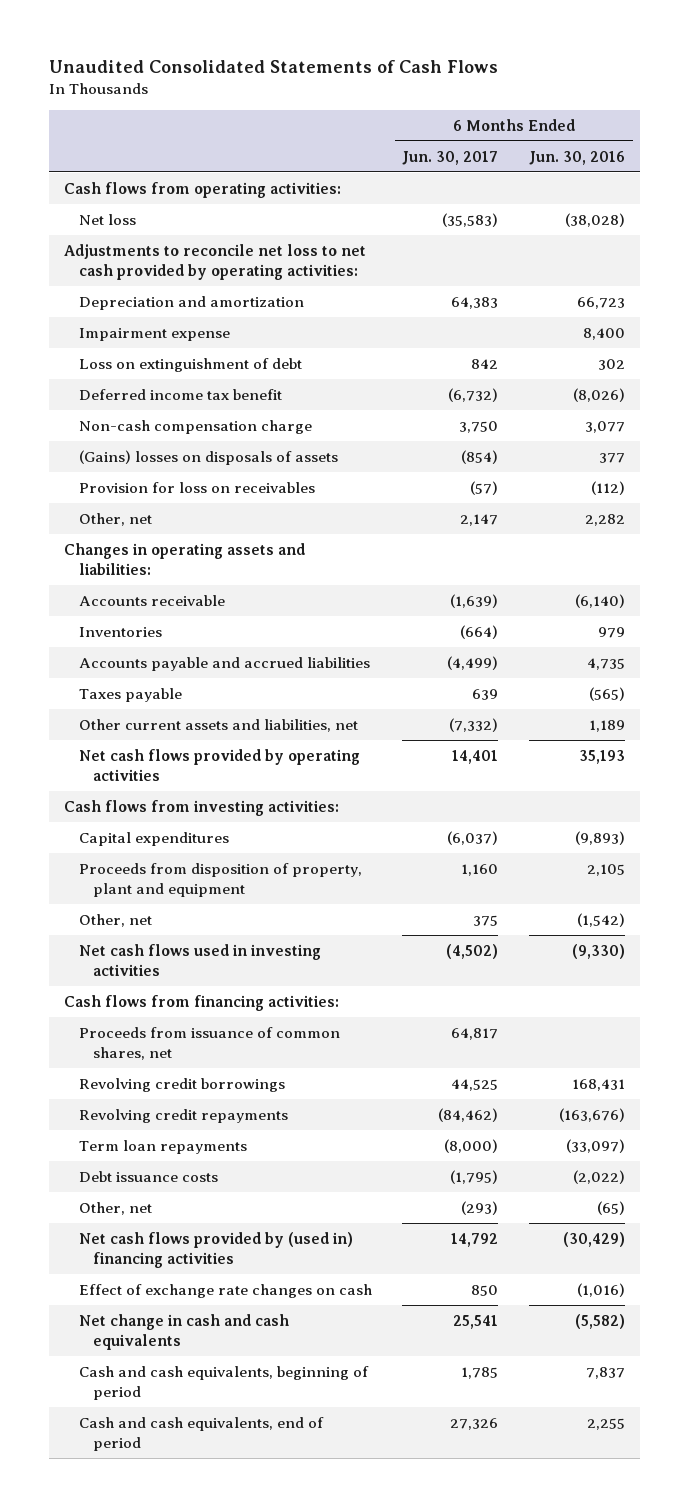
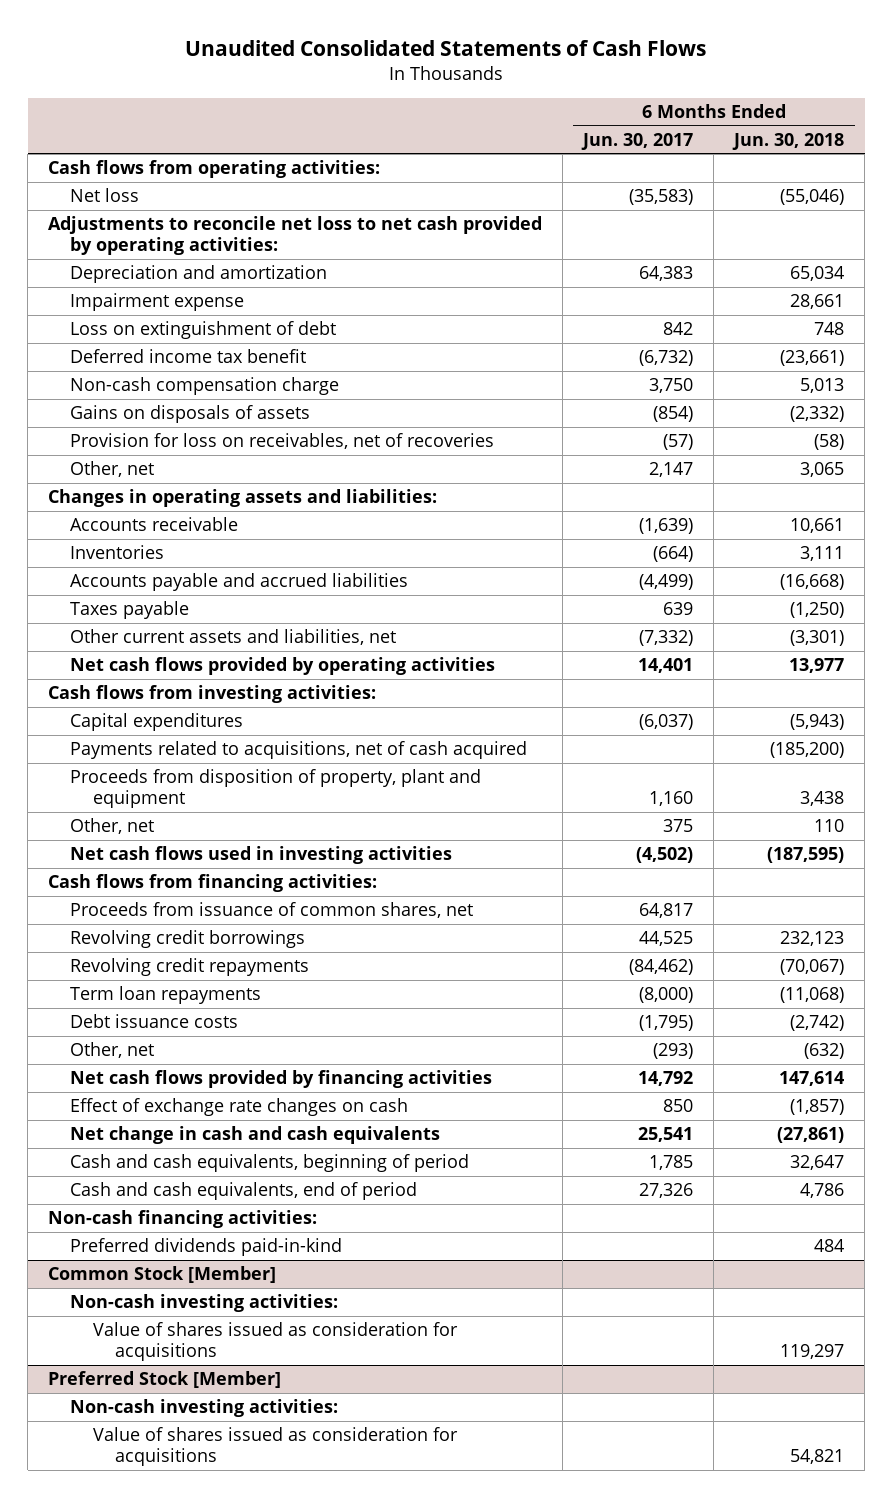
- | 6 Months Ended Jun. 30, 2017 | 6 Months Ended Jun. 30, 2016
+ | 6 Months Ended Jun. 30, 2017 | 6 Months Ended Jun. 30, 2018
- (Gains) losses on disposals of assets | (854) | 377
- Provision for loss on receivables | (57) | (112)
+ Gains on disposals of assets | (854) | (2,332)
+ Provision for loss on receivables, net of recoveries | (57) | (58)
+ Payments related to acquisitions, net of cash acquired | | (185,200)
- Net cash flows provided by (used in) financing activities | 14,792 | (30,429)
+ Net cash flows provided by financing activities | 14,792 | 147,614
+ Non-cash financing activities:
+ Preferred dividends paid-in-kind | | 484
+ Common Stock [Member]
+ Non-cash investing activities:
+ Value of shares issued as consideration for acquisitions | | 119,297
+ Preferred Stock [Member]
+ Non-cash investing activities:
+ Value of shares issued as consideration for acquisitions | | 54,821

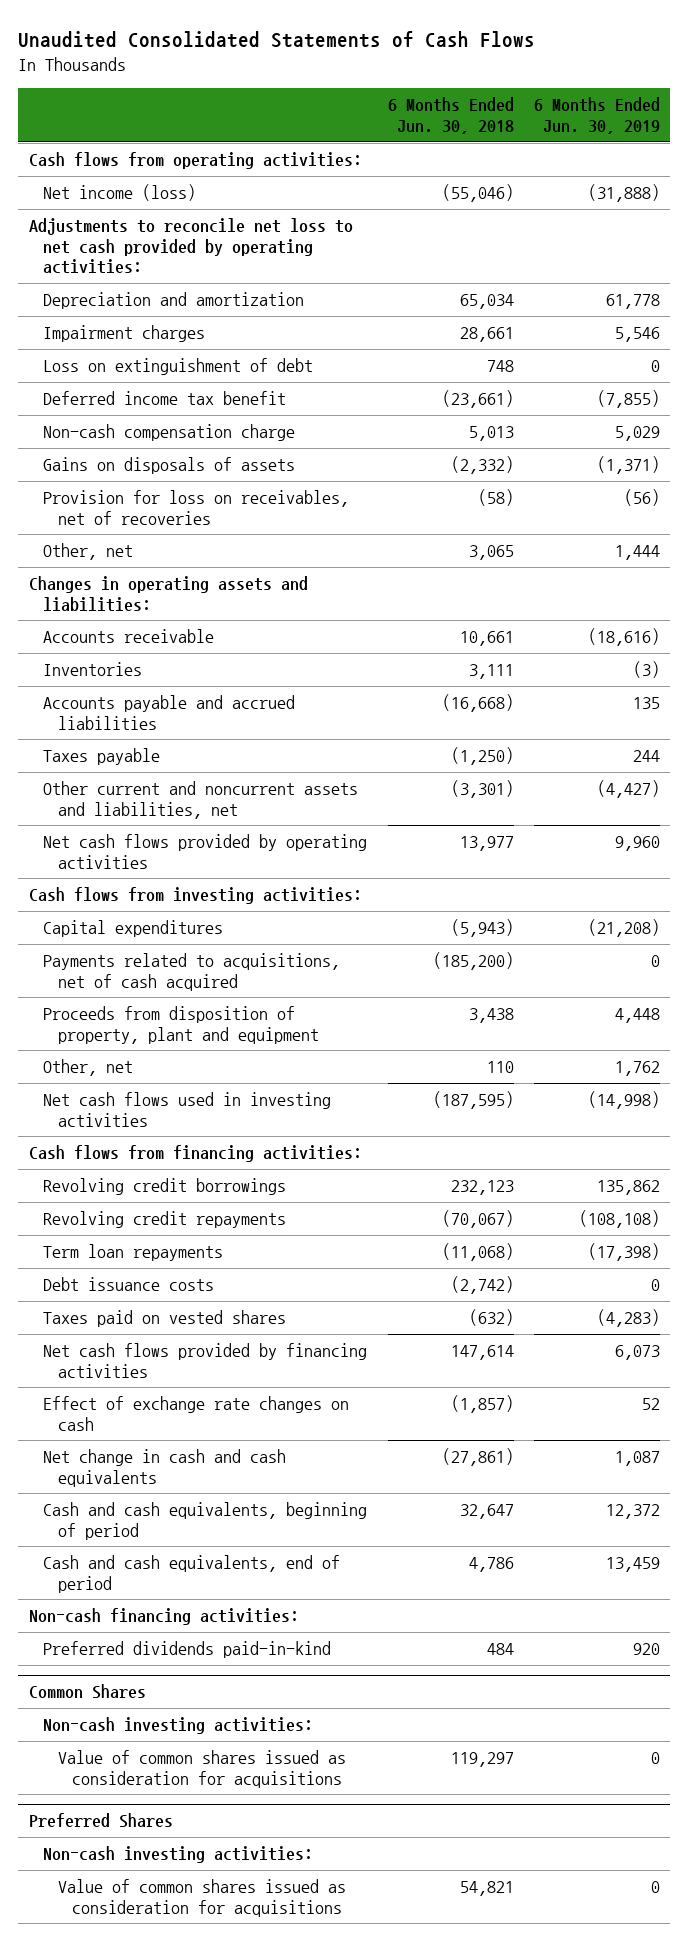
- | 6 Months Ended Jun. 30, 2017 | 6 Months Ended Jun. 30, 2018
+ | 6 Months Ended Jun. 30, 2018 | 6 Months Ended Jun. 30, 2019
- Net loss | (35,583) | (55,046)
+ Net income (loss) | (55,046) | (31,888)
- Impairment expense | | 28,661
+ Impairment charges | 28,661 | 5,546
- Other current assets and liabilities, net | (7,332) | (3,301)
+ Other current and noncurrent assets and liabilities, net | (3,301) | (4,427)
- Proceeds from issuance of common shares, net | 64,817 |
- Other, net | (293) | (632)
+ Taxes paid on vested shares | (632) | (4,283)
- Common Stock [Member]
+ Common Shares
- Value of shares issued as consideration for acquisitions | | 119,297
- Preferred Stock [Member]
+ Value of common shares issued as consideration for acquisitions | 119,297 | 0
+ Preferred Shares
- Value of shares issued as consideration for acquisitions | | 54,821
+ Value of common shares issued as consideration for acquisitions | 54,821 | 0

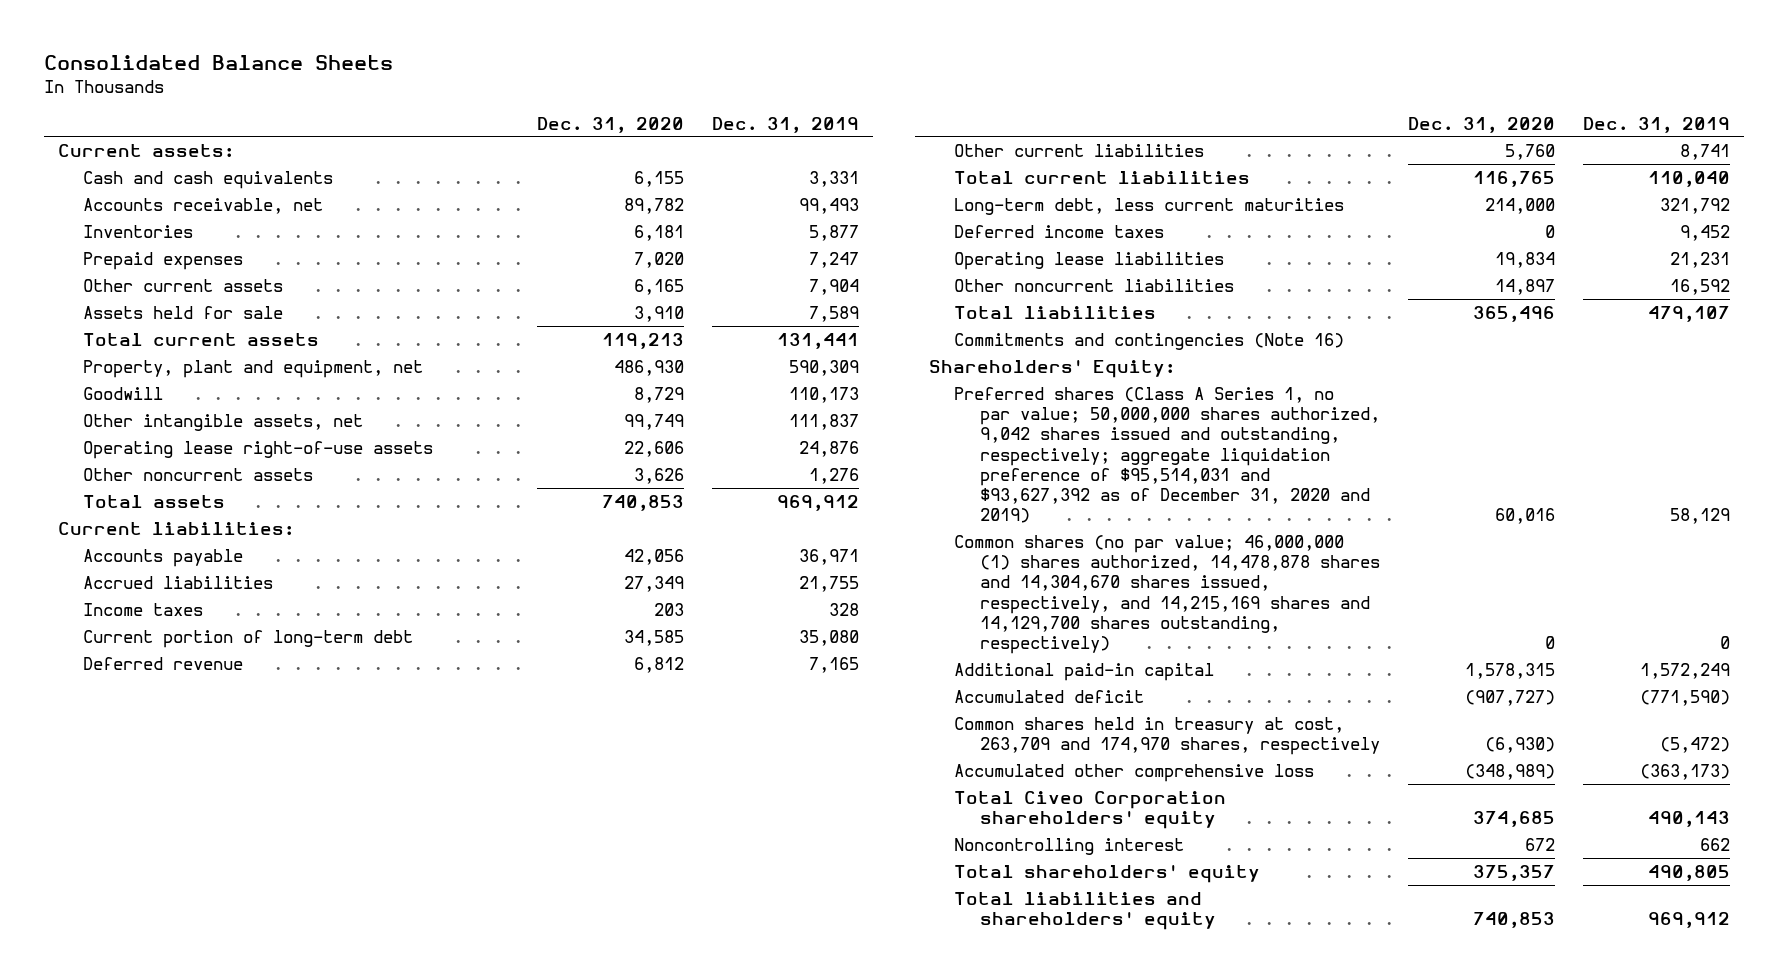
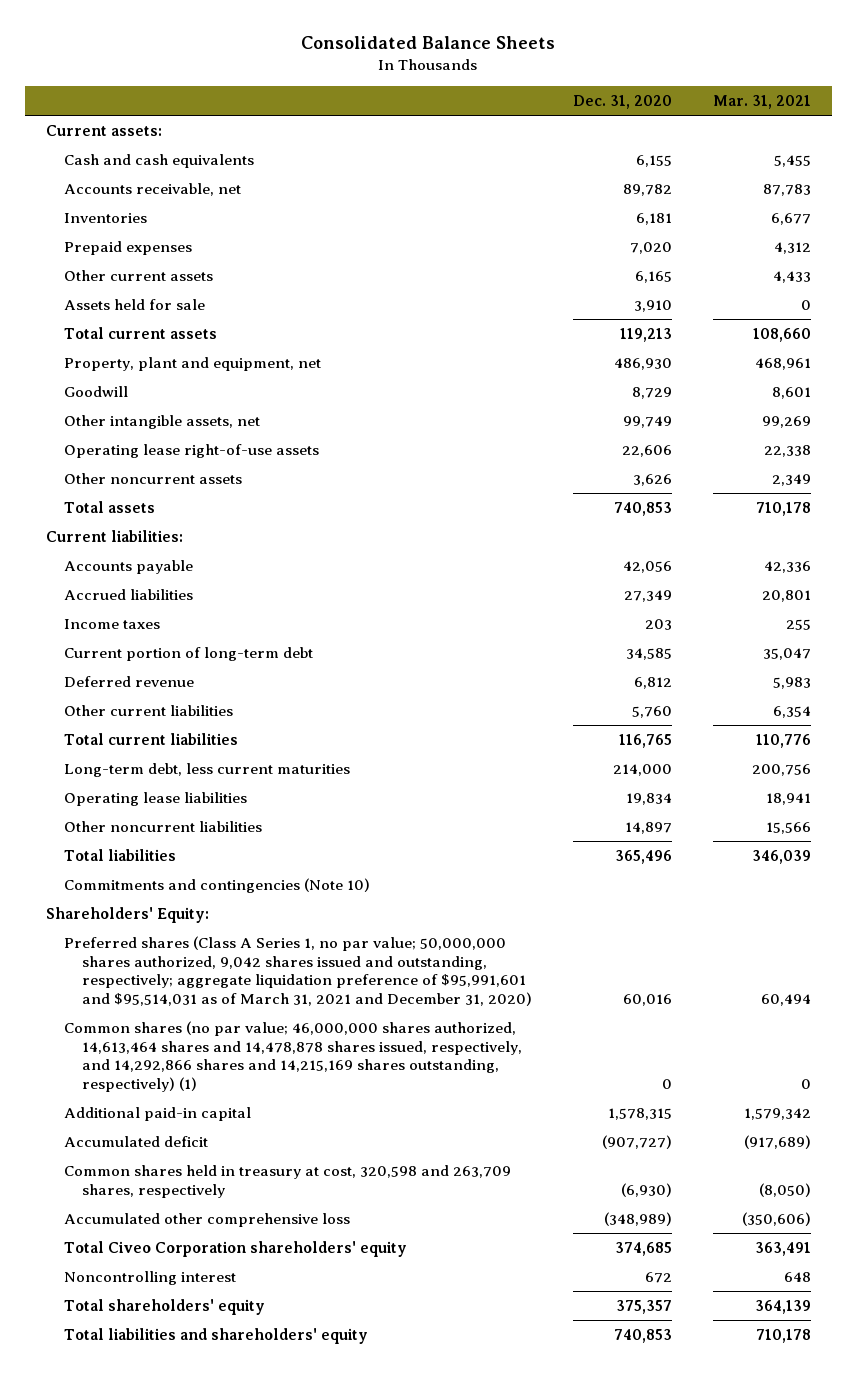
- | Dec. 31, 2020 | Dec. 31, 2019
+ | Dec. 31, 2020 | Mar. 31, 2021
- Deferred income taxes | 0 | 9,452
- Commitments and contingencies (Note 16)
+ Commitments and contingencies (Note 10)
- Preferred shares (Class A Series 1, no par value; 50,000,000 shares authorized, 9,042 shares issued and outstanding, respectively; aggregate liquidation preference of $95,514,031 and $93,627,392 as of December 31, 2020 and 2019) | 60,016 | 58,129
- Common shares (no par value; 46,000,000 (1) shares authorized, 14,478,878 shares and 14,304,670 shares issued, respectively, and 14,215,169 shares and 14,129,700 shares outstanding, respectively) | 0 | 0
+ Preferred shares (Class A Series 1, no par value; 50,000,000 shares authorized, 9,042 shares issued and outstanding, respectively; aggregate liquidation preference of $95,991,601 and $95,514,031 as of March 31, 2021 and December 31, 2020) | 60,016 | 60,494
+ Common shares (no par value; 46,000,000 shares authorized, 14,613,464 shares and 14,478,878 shares issued, respectively, and 14,292,866 shares and 14,215,169 shares outstanding, respectively) (1) | 0 | 0
- Common shares held in treasury at cost, 263,709 and 174,970 shares, respectively | (6,930) | (5,472)
+ Common shares held in treasury at cost, 320,598 and 263,709 shares, respectively | (6,930) | (8,050)

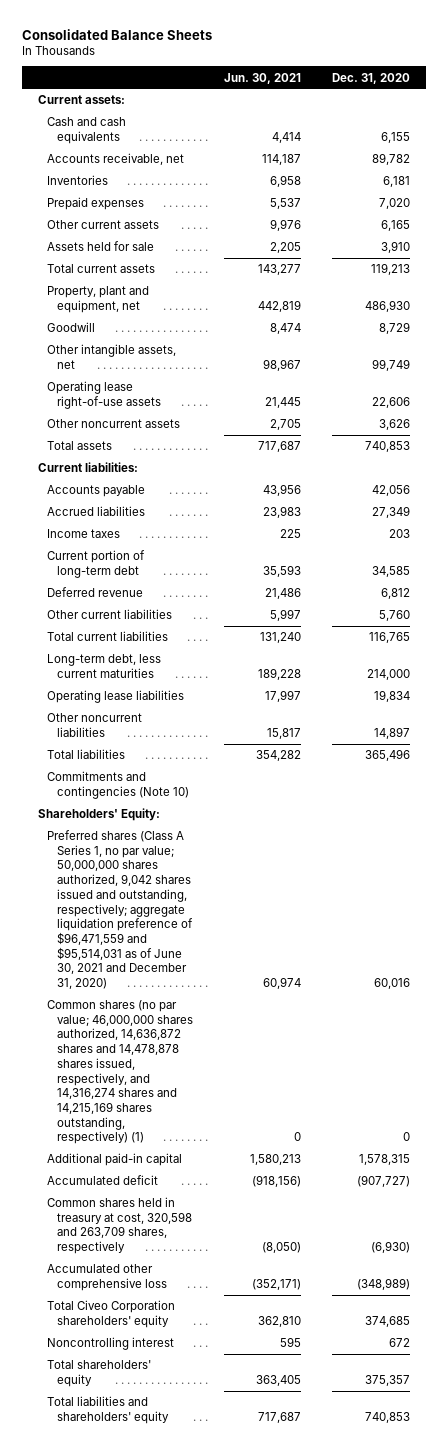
- | Dec. 31, 2020 | Mar. 31, 2021
+ | Jun. 30, 2021 | Dec. 31, 2020
- Preferred shares (Class A Series 1, no par value; 50,000,000 shares authorized, 9,042 shares issued and outstanding, respectively; aggregate liquidation preference of $95,991,601 and $95,514,031 as of March 31, 2021 and December 31, 2020) | 60,016 | 60,494
- Common shares (no par value; 46,000,000 shares authorized, 14,613,464 shares and 14,478,878 shares issued, respectively, and 14,292,866 shares and 14,215,169 shares outstanding, respectively) (1) | 0 | 0
+ Preferred shares (Class A Series 1, no par value; 50,000,000 shares authorized, 9,042 shares issued and outstanding, respectively; aggregate liquidation preference of $96,471,559 and $95,514,031 as of June 30, 2021 and December 31, 2020) | 60,974 | 60,016
+ Common shares (no par value; 46,000,000 shares authorized, 14,636,872 shares and 14,478,878 shares issued, respectively, and 14,316,274 shares and 14,215,169 shares outstanding, respectively) (1) | 0 | 0

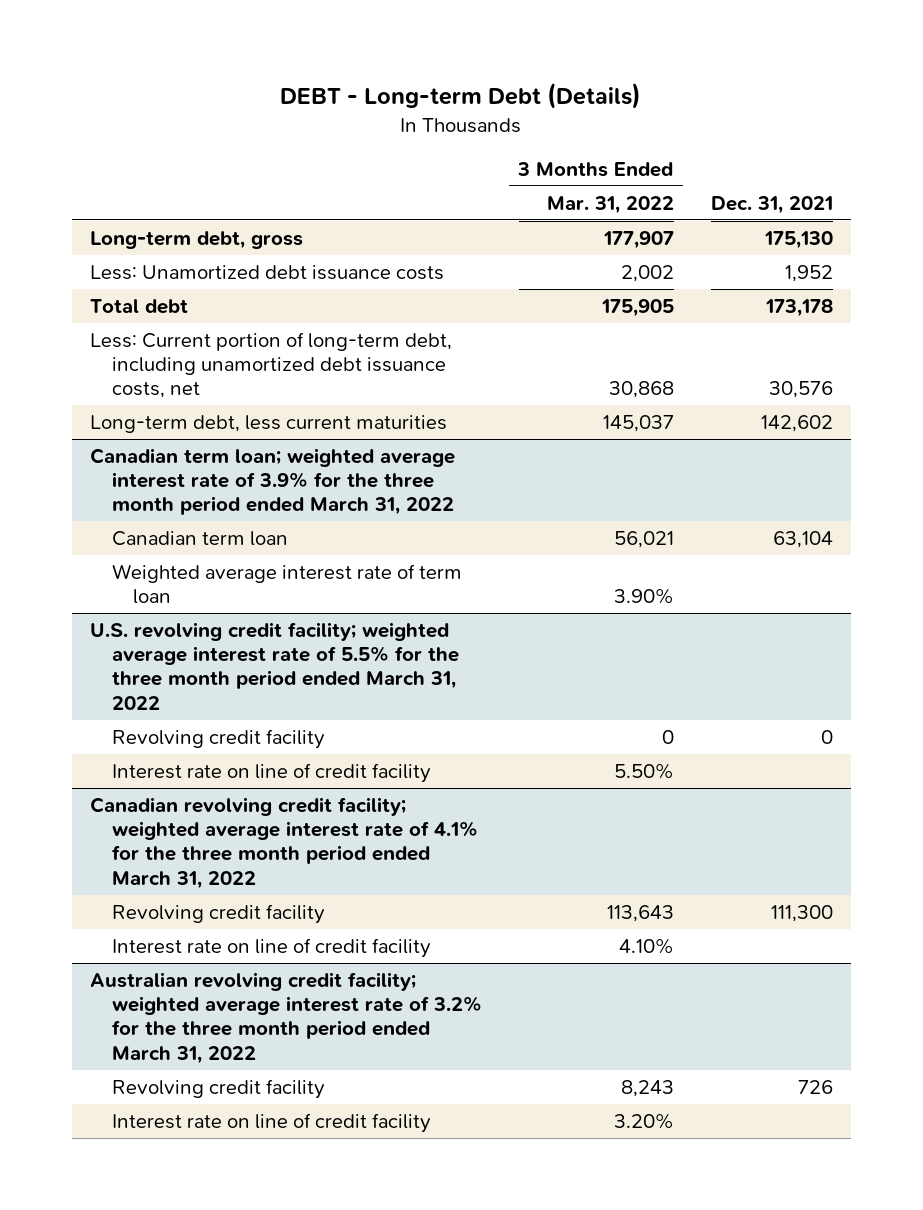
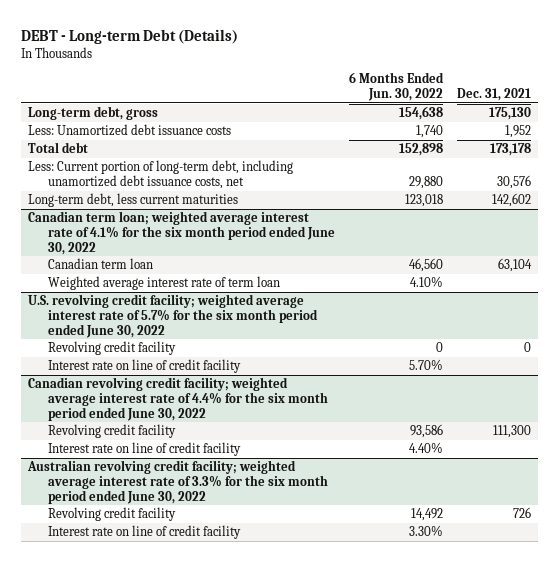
- | 3 Months Ended Mar. 31, 2022 | Dec. 31, 2021
+ | 6 Months Ended Jun. 30, 2022 | Dec. 31, 2021
- Canadian term loan; weighted average interest rate of 3.9% for the three month period ended March 31, 2022
+ Canadian term loan; weighted average interest rate of 4.1% for the six month period ended June 30, 2022
- U.S. revolving credit facility; weighted average interest rate of 5.5% for the three month period ended March 31, 2022
+ U.S. revolving credit facility; weighted average interest rate of 5.7% for the six month period ended June 30, 2022
- Canadian revolving credit facility; weighted average interest rate of 4.1% for the three month period ended March 31, 2022
+ Canadian revolving credit facility; weighted average interest rate of 4.4% for the six month period ended June 30, 2022
- Australian revolving credit facility; weighted average interest rate of 3.2% for the three month period ended March 31, 2022
+ Australian revolving credit facility; weighted average interest rate of 3.3% for the six month period ended June 30, 2022

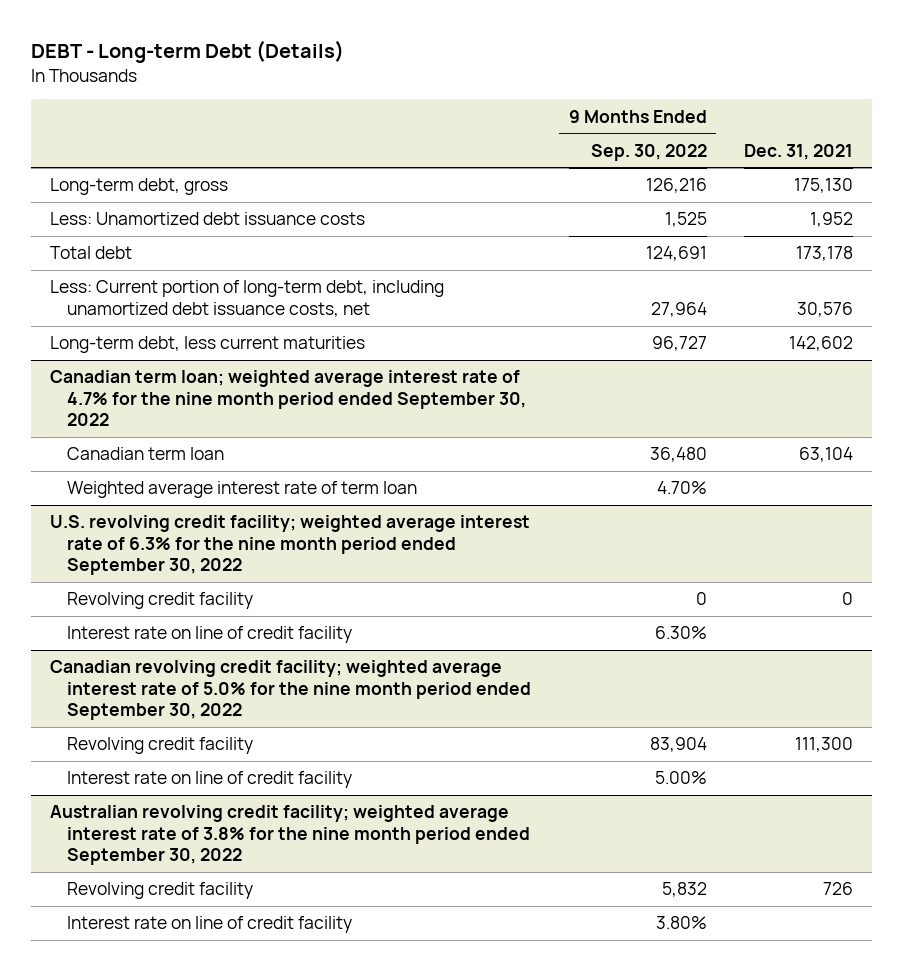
- | 6 Months Ended Jun. 30, 2022 | Dec. 31, 2021
+ | 9 Months Ended Sep. 30, 2022 | Dec. 31, 2021
- Canadian term loan; weighted average interest rate of 4.1% for the six month period ended June 30, 2022
+ Canadian term loan; weighted average interest rate of 4.7% for the nine month period ended September 30, 2022
- U.S. revolving credit facility; weighted average interest rate of 5.7% for the six month period ended June 30, 2022
+ U.S. revolving credit facility; weighted average interest rate of 6.3% for the nine month period ended September 30, 2022
- Canadian revolving credit facility; weighted average interest rate of 4.4% for the six month period ended June 30, 2022
+ Canadian revolving credit facility; weighted average interest rate of 5.0% for the nine month period ended September 30, 2022
- Australian revolving credit facility; weighted average interest rate of 3.3% for the six month period ended June 30, 2022
+ Australian revolving credit facility; weighted average interest rate of 3.8% for the nine month period ended September 30, 2022

